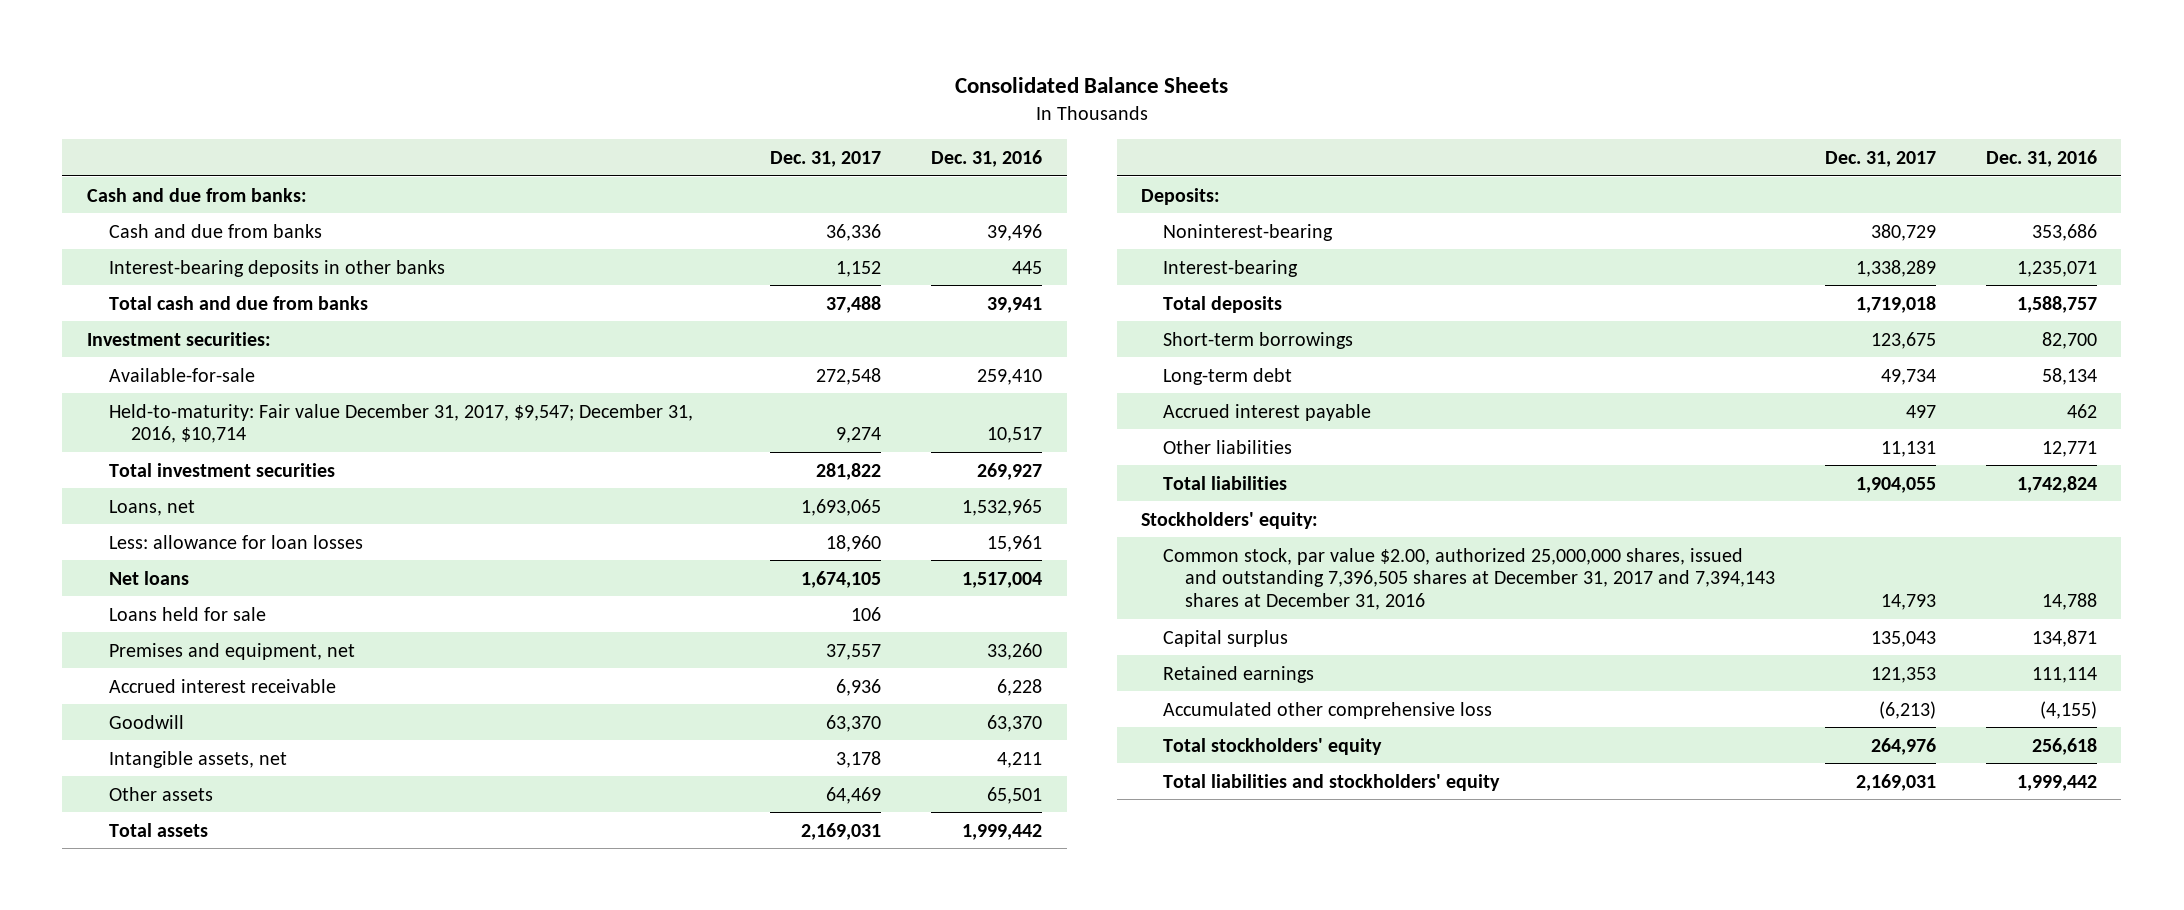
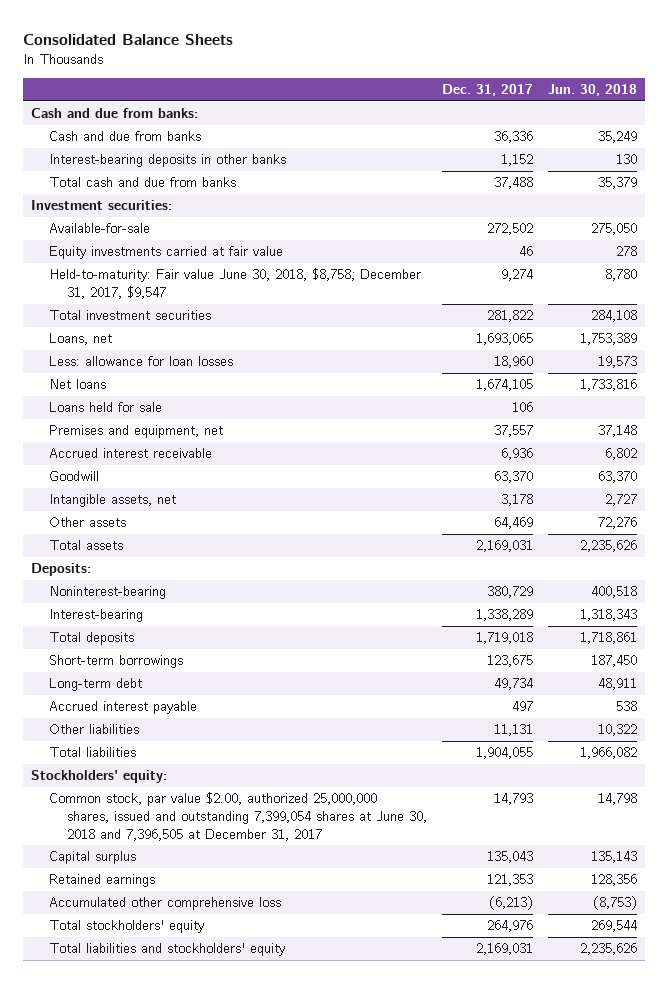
- | Dec. 31, 2017 | Dec. 31, 2016
+ | Dec. 31, 2017 | Jun. 30, 2018
- Available-for-sale | 272,548 | 259,410
- Held-to-maturity: Fair value December 31, 2017, $9,547; December 31, 2016, $10,714 | 9,274 | 10,517
+ Available-for-sale | 272,502 | 275,050
+ Equity investments carried at fair value | 46 | 278
+ Held-to-maturity: Fair value June 30, 2018, $8,758; December 31, 2017, $9,547 | 9,274 | 8,780
- Common stock, par value $2.00, authorized 25,000,000 shares, issued and outstanding 7,396,505 shares at December 31, 2017 and 7,394,143 shares at December 31, 2016 | 14,793 | 14,788
+ Common stock, par value $2.00, authorized 25,000,000 shares, issued and outstanding 7,399,054 shares at June 30, 2018 and 7,396,505 at December 31, 2017 | 14,793 | 14,798

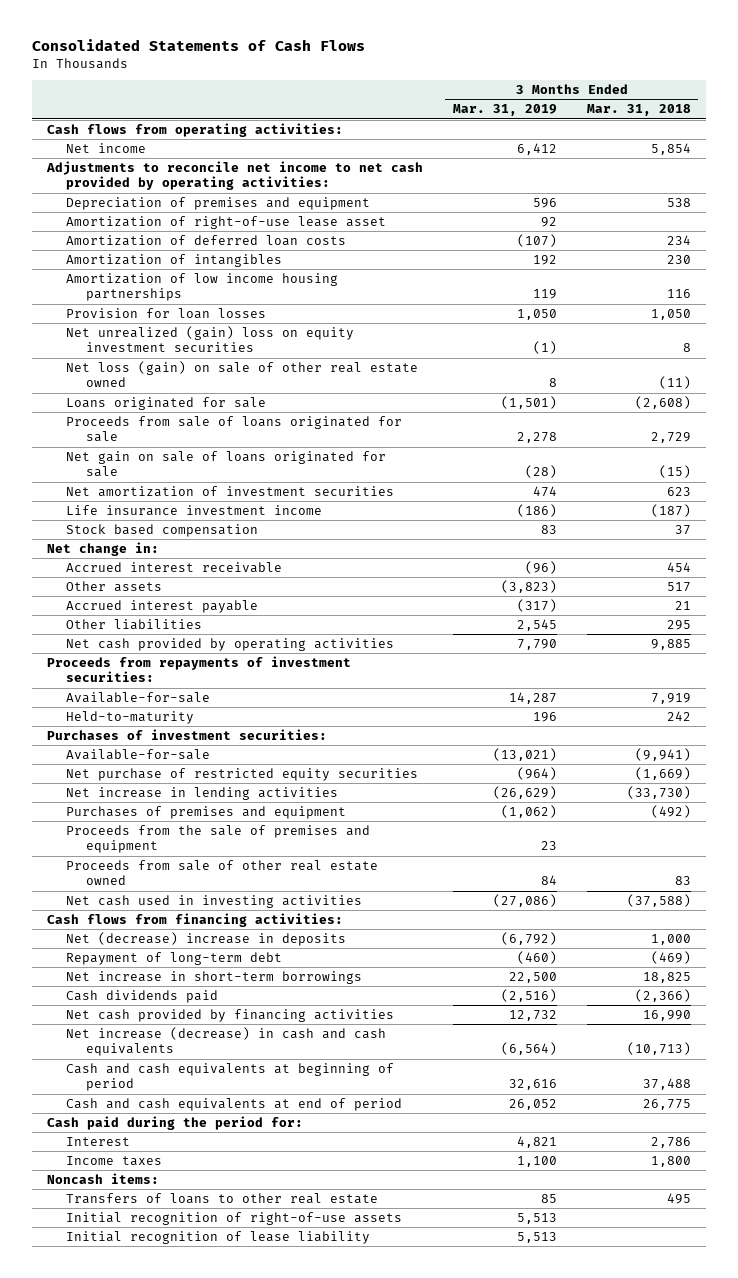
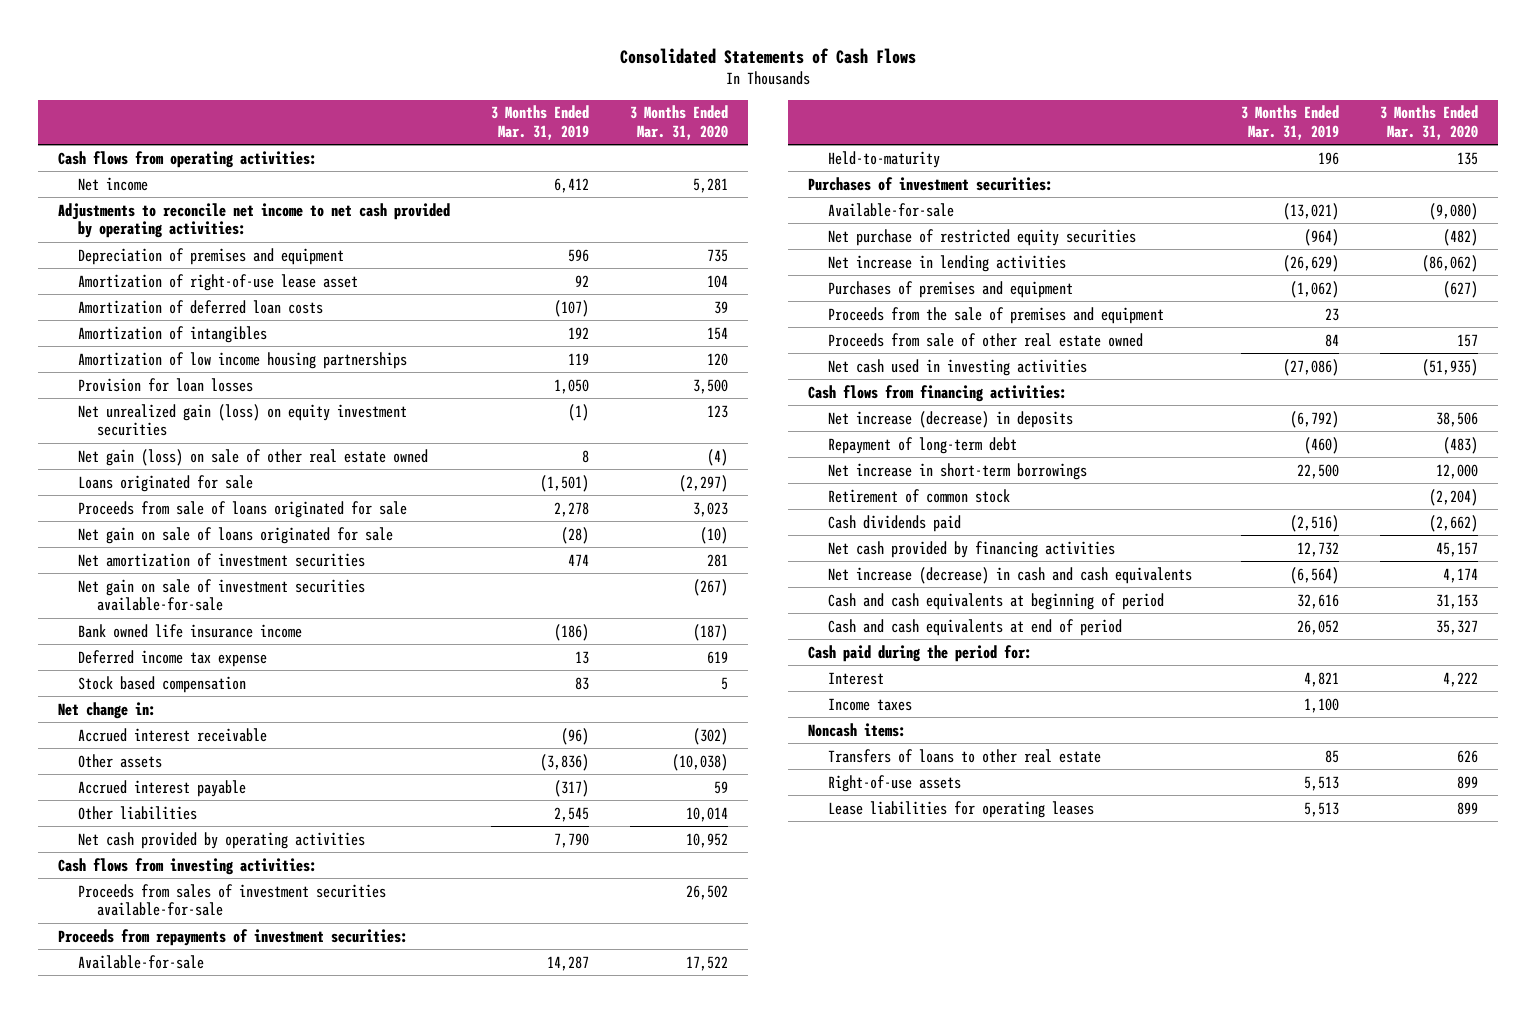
- | 3 Months Ended Mar. 31, 2019 | 3 Months Ended Mar. 31, 2018
+ | 3 Months Ended Mar. 31, 2019 | 3 Months Ended Mar. 31, 2020
- Net unrealized (gain) loss on equity investment securities | (1) | 8
- Net loss (gain) on sale of other real estate owned | 8 | (11)
+ Net unrealized gain (loss) on equity investment securities | (1) | 123
+ Net gain (loss) on sale of other real estate owned | 8 | (4)
- Life insurance investment income | (186) | (187)
+ Net gain on sale of investment securities available-for-sale | | (267)
+ Bank owned life insurance income | (186) | (187)
+ Deferred income tax expense | 13 | 619
- Other assets | (3,823) | 517
+ Other assets | (3,836) | (10,038)
+ Cash flows from investing activities:
+ Proceeds from sales of investment securities available-for-sale | | 26,502
- Net (decrease) increase in deposits | (6,792) | 1,000
+ Net increase (decrease) in deposits | (6,792) | 38,506
+ Retirement of common stock | | (2,204)
- Initial recognition of right-of-use assets | 5,513 |
- Initial recognition of lease liability | 5,513 |
+ Right-of-use assets | 5,513 | 899
+ Lease liabilities for operating leases | 5,513 | 899

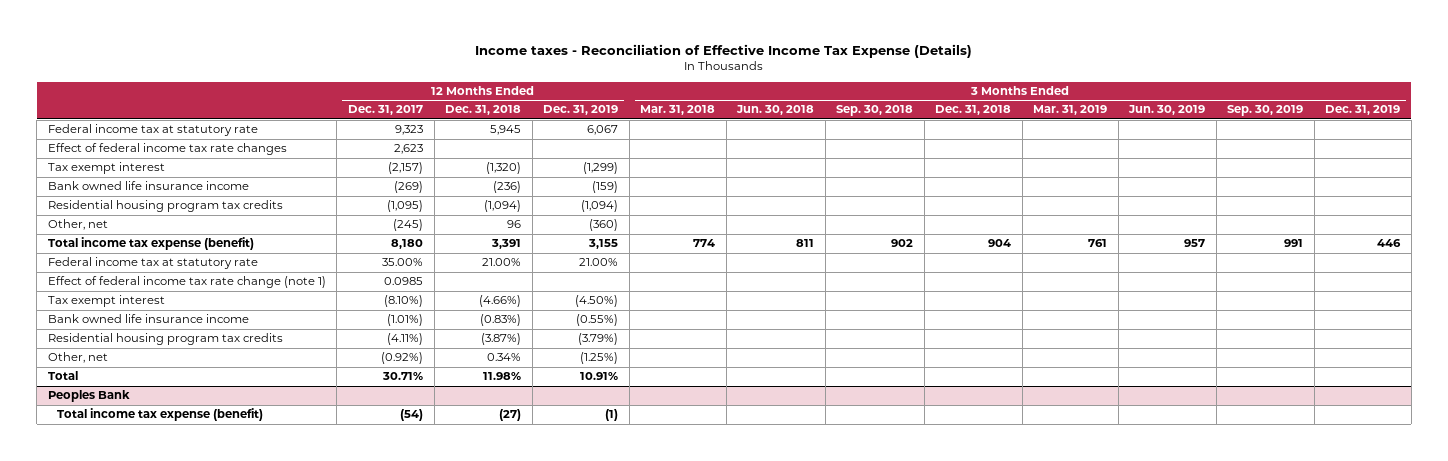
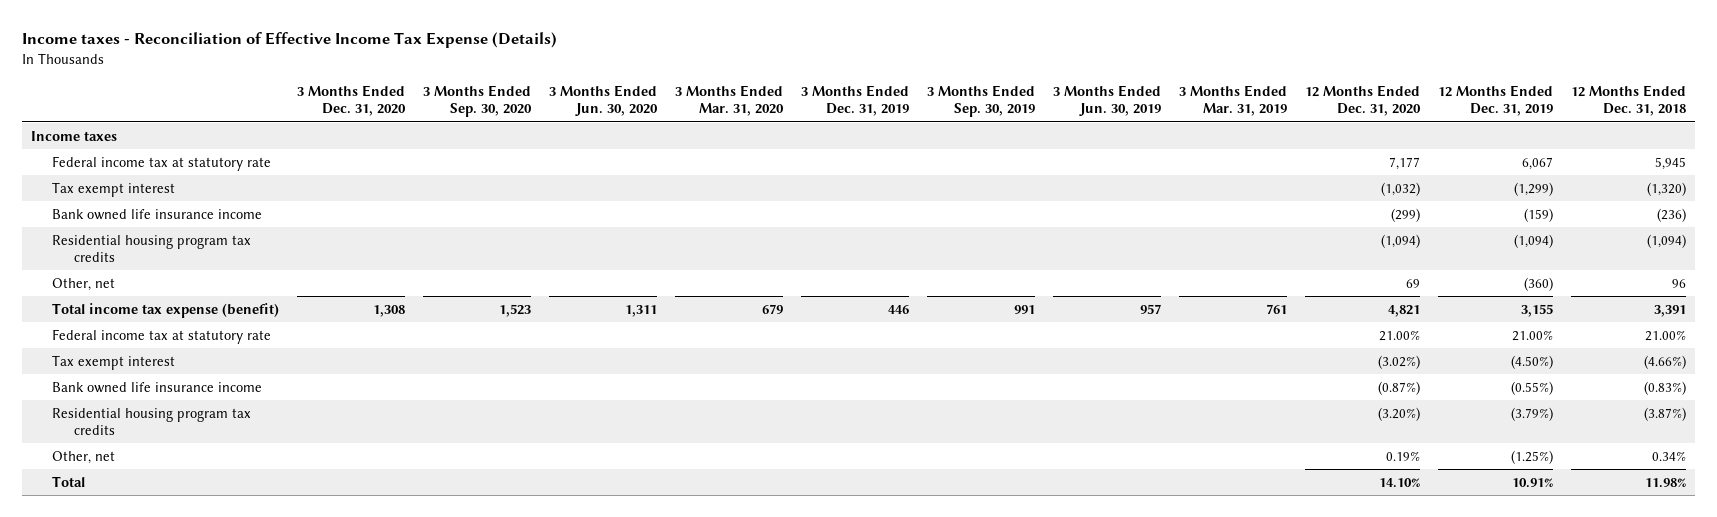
- | 12 Months Ended Dec. 31, 2017 | 12 Months Ended Dec. 31, 2018 | 12 Months Ended Dec. 31, 2019 | 3 Months Ended Mar. 31, 2018 | 3 Months Ended Jun. 30, 2018 | 3 Months Ended Sep. 30, 2018 | 3 Months Ended Dec. 31, 2018 | 3 Months Ended Mar. 31, 2019 | 3 Months Ended Jun. 30, 2019 | 3 Months Ended Sep. 30, 2019 | 3 Months Ended Dec. 31, 2019
+ | 3 Months Ended Dec. 31, 2020 | 3 Months Ended Sep. 30, 2020 | 3 Months Ended Jun. 30, 2020 | 3 Months Ended Mar. 31, 2020 | 3 Months Ended Dec. 31, 2019 | 3 Months Ended Sep. 30, 2019 | 3 Months Ended Jun. 30, 2019 | 3 Months Ended Mar. 31, 2019 | 12 Months Ended Dec. 31, 2020 | 12 Months Ended Dec. 31, 2019 | 12 Months Ended Dec. 31, 2018
+ Income taxes
- Effect of federal income tax rate changes | 2,623 | | | | | | | | | |
- Effect of federal income tax rate change (note 1) | 0.0985 | | | | | | | | | |
- Peoples Bank
- Total income tax expense (benefit) | (54) | (27) | (1) | | | | | | | |

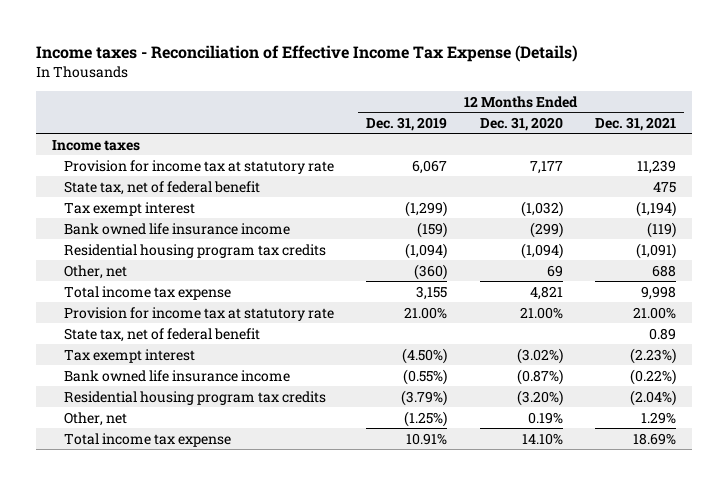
- | 3 Months Ended Dec. 31, 2020 | 3 Months Ended Sep. 30, 2020 | 3 Months Ended Jun. 30, 2020 | 3 Months Ended Mar. 31, 2020 | 3 Months Ended Dec. 31, 2019 | 3 Months Ended Sep. 30, 2019 | 3 Months Ended Jun. 30, 2019 | 3 Months Ended Mar. 31, 2019 | 12 Months Ended Dec. 31, 2020 | 12 Months Ended Dec. 31, 2019 | 12 Months Ended Dec. 31, 2018
+ | 12 Months Ended Dec. 31, 2019 | 12 Months Ended Dec. 31, 2020 | 12 Months Ended Dec. 31, 2021
- Federal income tax at statutory rate | | | | | | | | | 7,177 | 6,067 | 5,945
+ Provision for income tax at statutory rate | 6,067 | 7,177 | 11,239
+ State tax, net of federal benefit | | | 475
- Total income tax expense (benefit) | 1,308 | 1,523 | 1,311 | 679 | 446 | 991 | 957 | 761 | 4,821 | 3,155 | 3,391
- Federal income tax at statutory rate | | | | | | | | | 21.00% | 21.00% | 21.00%
+ Total income tax expense | 3,155 | 4,821 | 9,998
+ Provision for income tax at statutory rate | 21.00% | 21.00% | 21.00%
+ State tax, net of federal benefit | | | 0.89
- Total | | | | | | | | | 14.10% | 10.91% | 11.98%
+ Total income tax expense | 10.91% | 14.10% | 18.69%

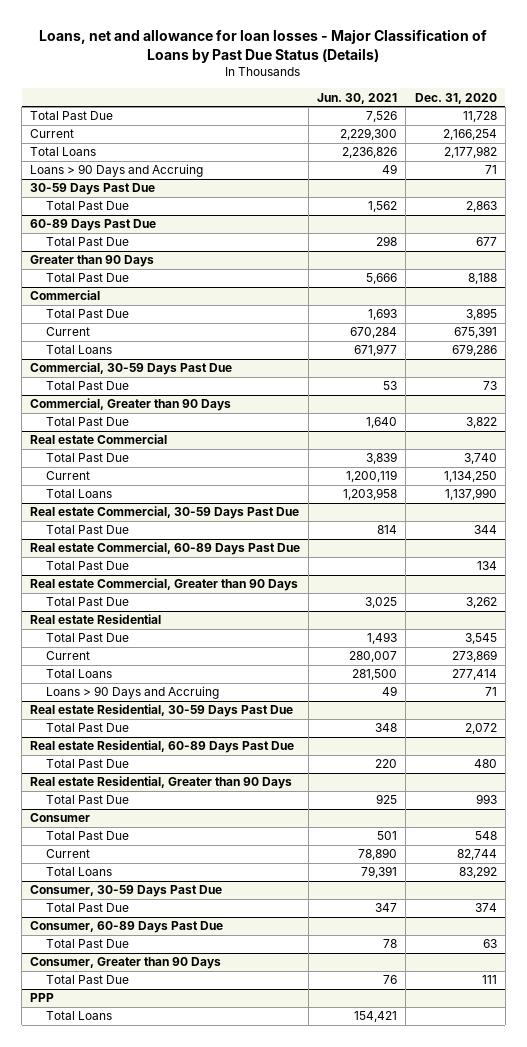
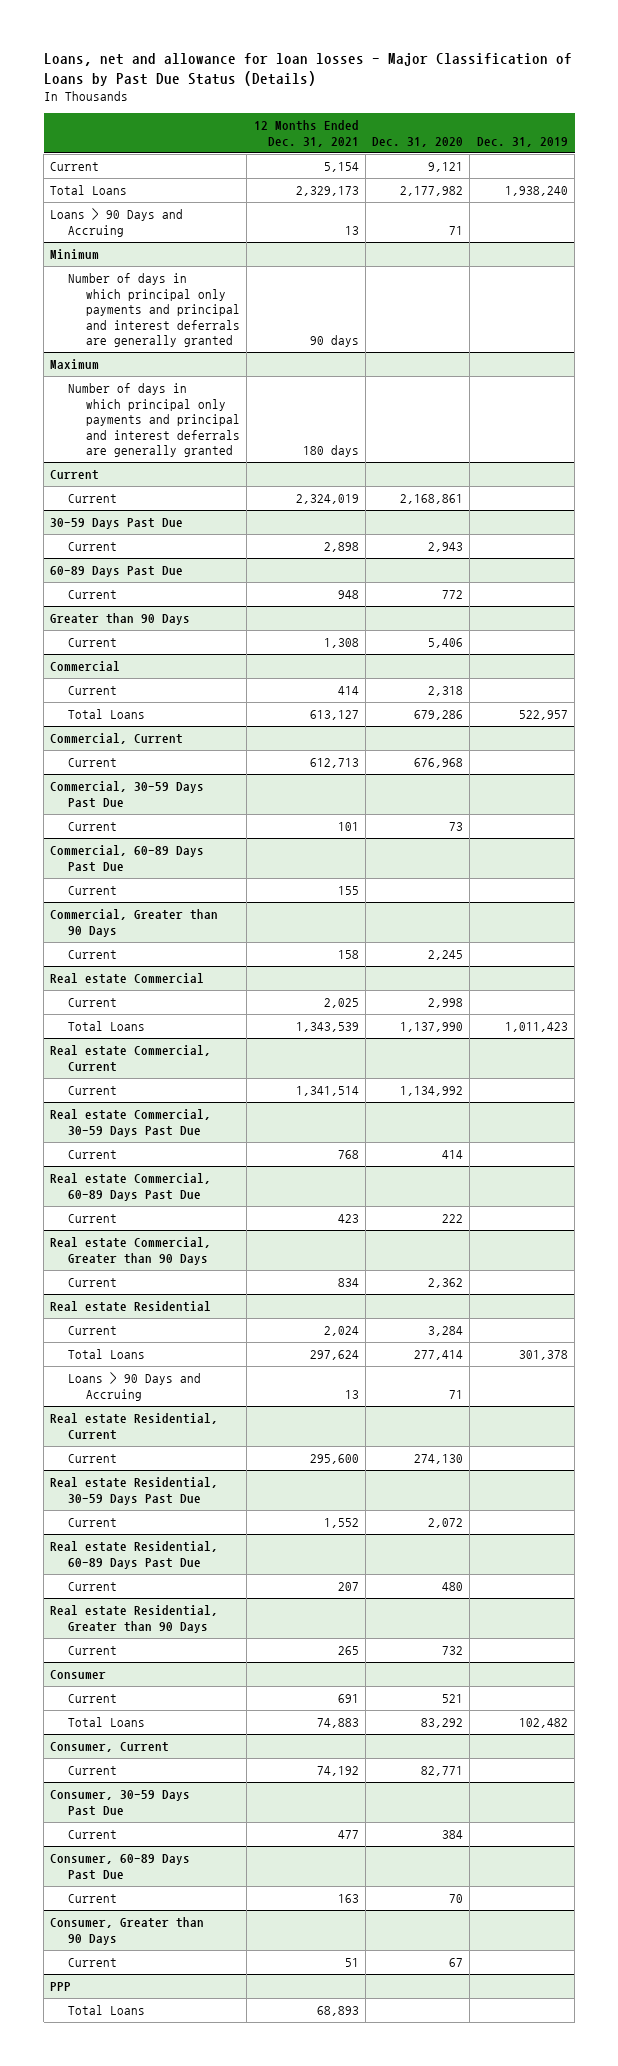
- | Jun. 30, 2021 | Dec. 31, 2020
+ | 12 Months Ended Dec. 31, 2021 | Dec. 31, 2020 | Dec. 31, 2019
- Total Past Due | 7,526 | 11,728
- Current | 2,229,300 | 2,166,254
+ Current | 5,154 | 9,121 |
+ Minimum
+ Number of days in which principal only payments and principal and interest deferrals are generally granted | 90 days | |
+ Maximum
+ Number of days in which principal only payments and principal and interest deferrals are generally granted | 180 days | |
+ Current
+ Current | 2,324,019 | 2,168,861 |
@ 30-59 Days Past Due
- Total Past Due | 1,562 | 2,863
+ Current | 2,898 | 2,943 |
@ 60-89 Days Past Due
- Total Past Due | 298 | 677
+ Current | 948 | 772 |
@ Greater than 90 Days
- Total Past Due | 5,666 | 8,188
+ Current | 1,308 | 5,406 |
@ Commercial
- Total Past Due | 1,693 | 3,895
- Current | 670,284 | 675,391
+ Current | 414 | 2,318 |
+ Commercial, Current
+ Current | 612,713 | 676,968 |
@ Commercial, 30-59 Days Past Due
- Total Past Due | 53 | 73
+ Current | 101 | 73 |
+ Commercial, 60-89 Days Past Due
+ Current | 155 | |
@ Commercial, Greater than 90 Days
- Total Past Due | 1,640 | 3,822
+ Current | 158 | 2,245 |
@ Real estate Commercial
- Total Past Due | 3,839 | 3,740
- Current | 1,200,119 | 1,134,250
+ Current | 2,025 | 2,998 |
+ Real estate Commercial, Current
+ Current | 1,341,514 | 1,134,992 |
@ Real estate Commercial, 30-59 Days Past Due
- Total Past Due | 814 | 344
+ Current | 768 | 414 |
@ Real estate Commercial, 60-89 Days Past Due
- Total Past Due | | 134
+ Current | 423 | 222 |
@ Real estate Commercial, Greater than 90 Days
- Total Past Due | 3,025 | 3,262
+ Current | 834 | 2,362 |
@ Real estate Residential
- Total Past Due | 1,493 | 3,545
- Current | 280,007 | 273,869
+ Current | 2,024 | 3,284 |
+ Real estate Residential, Current
+ Current | 295,600 | 274,130 |
@ Real estate Residential, 30-59 Days Past Due
- Total Past Due | 348 | 2,072
+ Current | 1,552 | 2,072 |
@ Real estate Residential, 60-89 Days Past Due
- Total Past Due | 220 | 480
+ Current | 207 | 480 |
@ Real estate Residential, Greater than 90 Days
- Total Past Due | 925 | 993
+ Current | 265 | 732 |
@ Consumer
- Total Past Due | 501 | 548
- Current | 78,890 | 82,744
+ Current | 691 | 521 |
+ Consumer, Current
+ Current | 74,192 | 82,771 |
@ Consumer, 30-59 Days Past Due
- Total Past Due | 347 | 374
+ Current | 477 | 384 |
@ Consumer, 60-89 Days Past Due
- Total Past Due | 78 | 63
+ Current | 163 | 70 |
@ Consumer, Greater than 90 Days
- Total Past Due | 76 | 111
+ Current | 51 | 67 |

